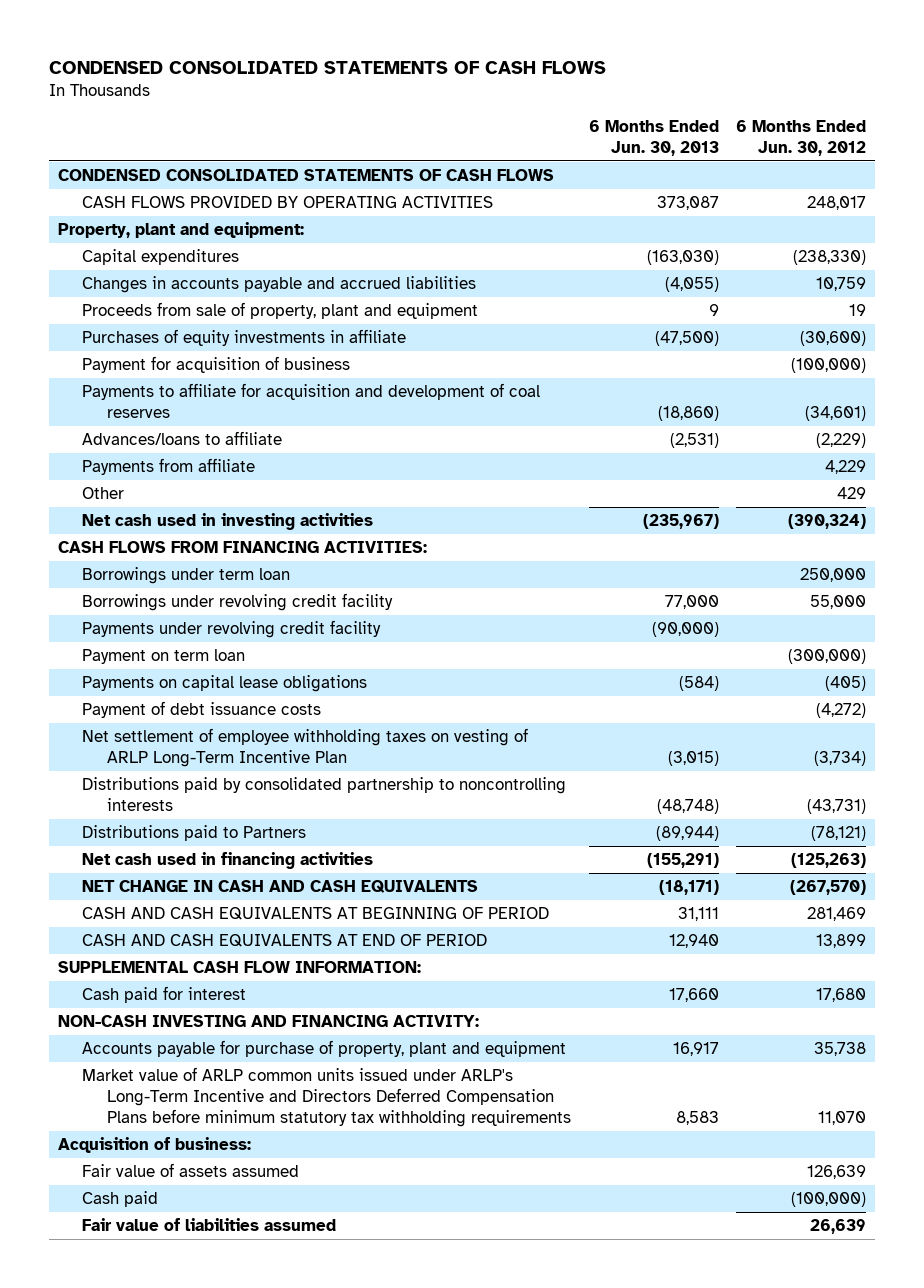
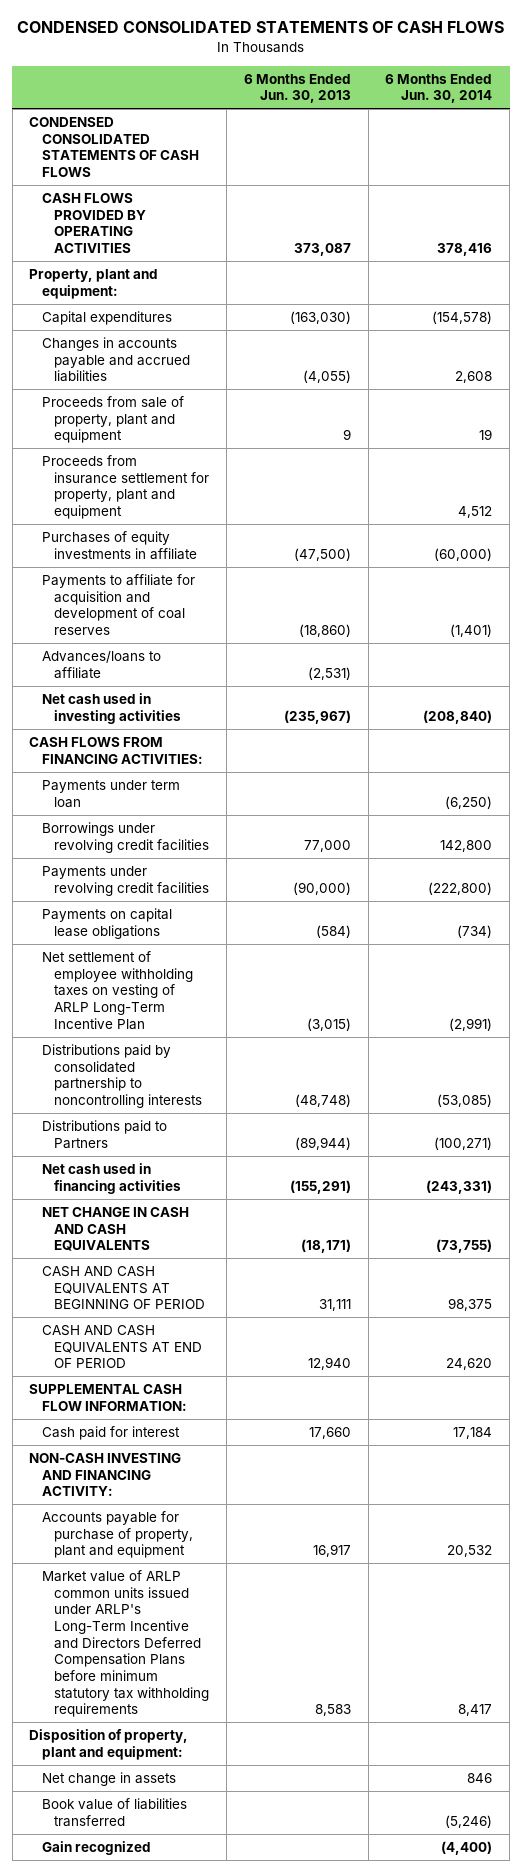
- | 6 Months Ended Jun. 30, 2013 | 6 Months Ended Jun. 30, 2012
+ | 6 Months Ended Jun. 30, 2013 | 6 Months Ended Jun. 30, 2014
+ Proceeds from insurance settlement for property, plant and equipment | | 4,512
- Payment for acquisition of business | | (100,000)
- Payments from affiliate | | 4,229
- Other | | 429
- Borrowings under term loan | | 250,000
- Borrowings under revolving credit facility | 77,000 | 55,000
- Payments under revolving credit facility | (90,000) |
- Payment on term loan | | (300,000)
+ Payments under term loan | | (6,250)
+ Borrowings under revolving credit facilities | 77,000 | 142,800
+ Payments under revolving credit facilities | (90,000) | (222,800)
- Payment of debt issuance costs | | (4,272)
- Acquisition of business:
- Fair value of assets assumed | | 126,639
- Cash paid | | (100,000)
- Fair value of liabilities assumed | | 26,639
+ Disposition of property, plant and equipment:
+ Net change in assets | | 846
+ Book value of liabilities transferred | | (5,246)
+ Gain recognized | | (4,400)

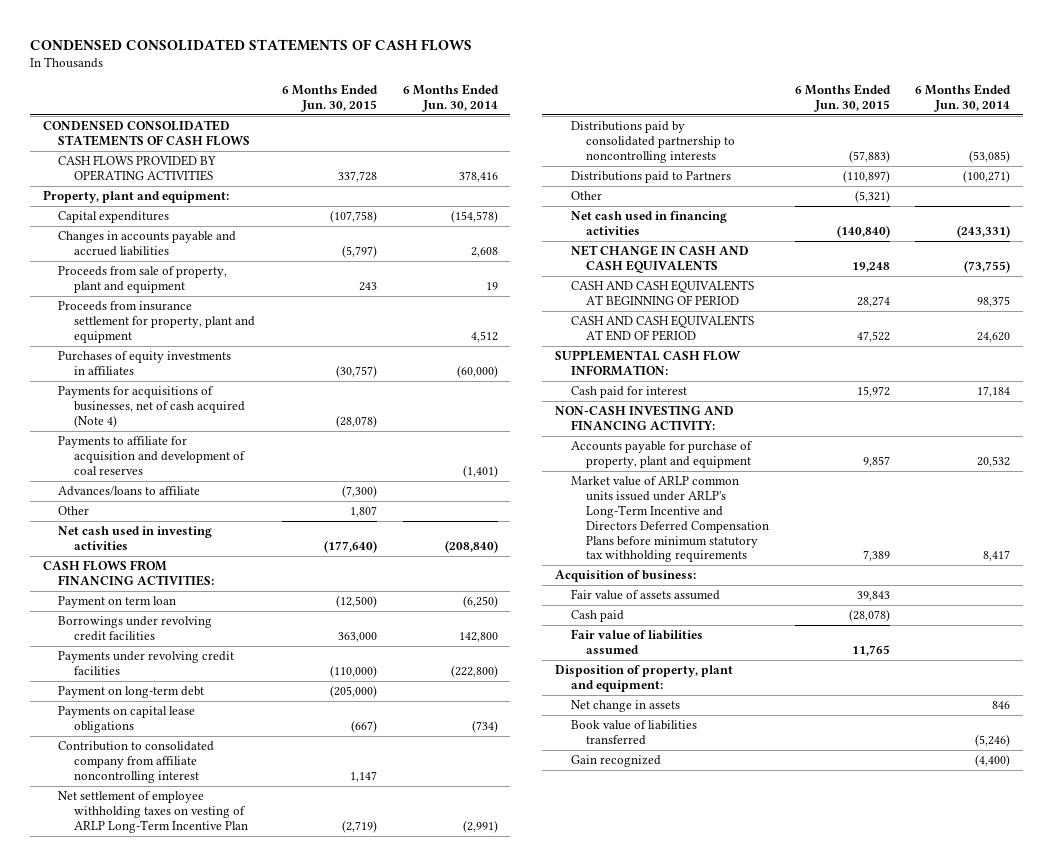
- | 6 Months Ended Jun. 30, 2013 | 6 Months Ended Jun. 30, 2014
+ | 6 Months Ended Jun. 30, 2015 | 6 Months Ended Jun. 30, 2014
- Purchases of equity investments in affiliate | (47,500) | (60,000)
+ Purchases of equity investments in affiliates | (30,757) | (60,000)
+ Payments for acquisitions of businesses, net of cash acquired (Note 4) | (28,078) |
+ Other | 1,807 |
- Payments under term loan | | (6,250)
+ Payment on term loan | (12,500) | (6,250)
+ Payment on long-term debt | (205,000) |
+ Contribution to consolidated company from affiliate noncontrolling interest | 1,147 |
+ Other | (5,321) |
+ Acquisition of business:
+ Fair value of assets assumed | 39,843 |
+ Cash paid | (28,078) |
+ Fair value of liabilities assumed | 11,765 |

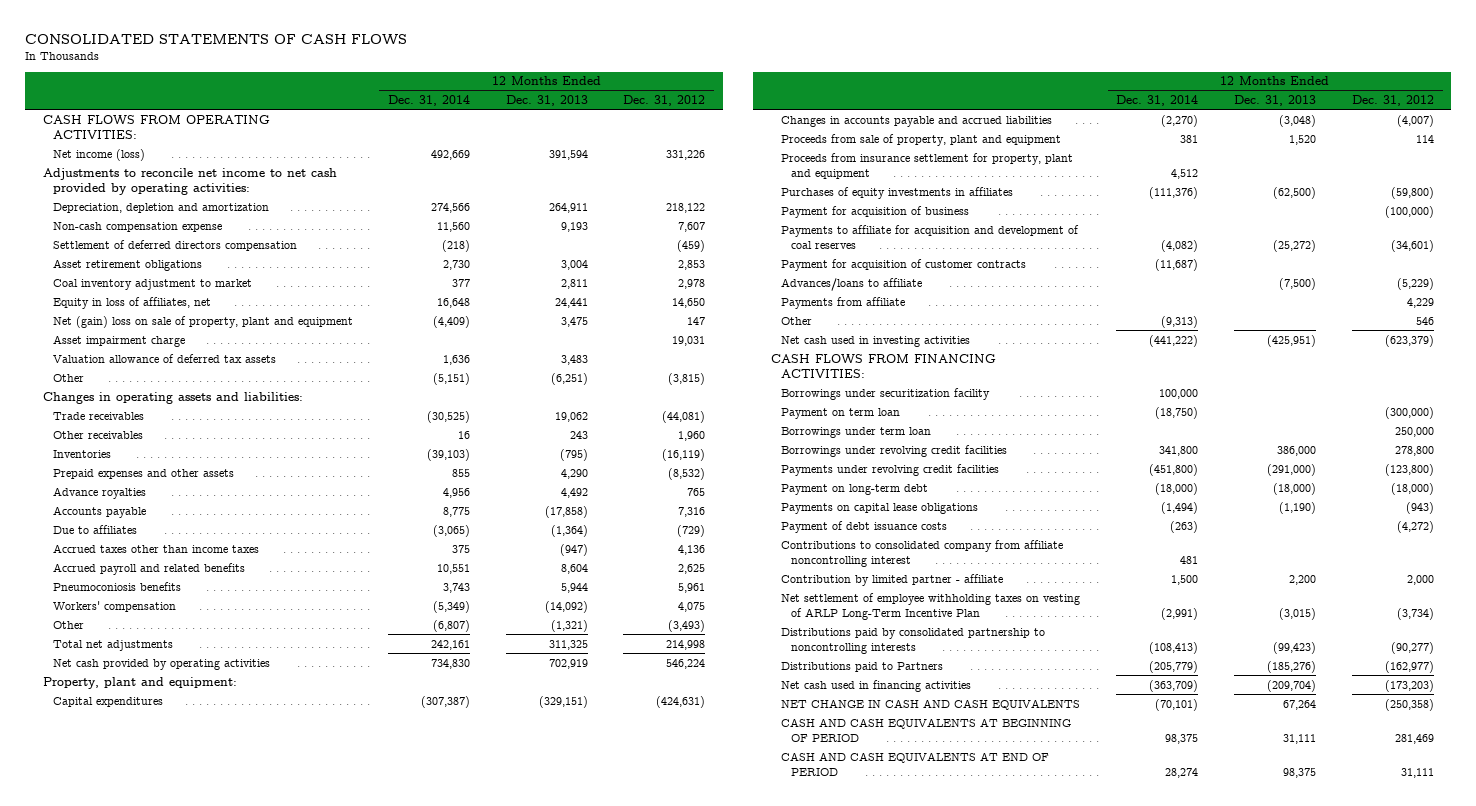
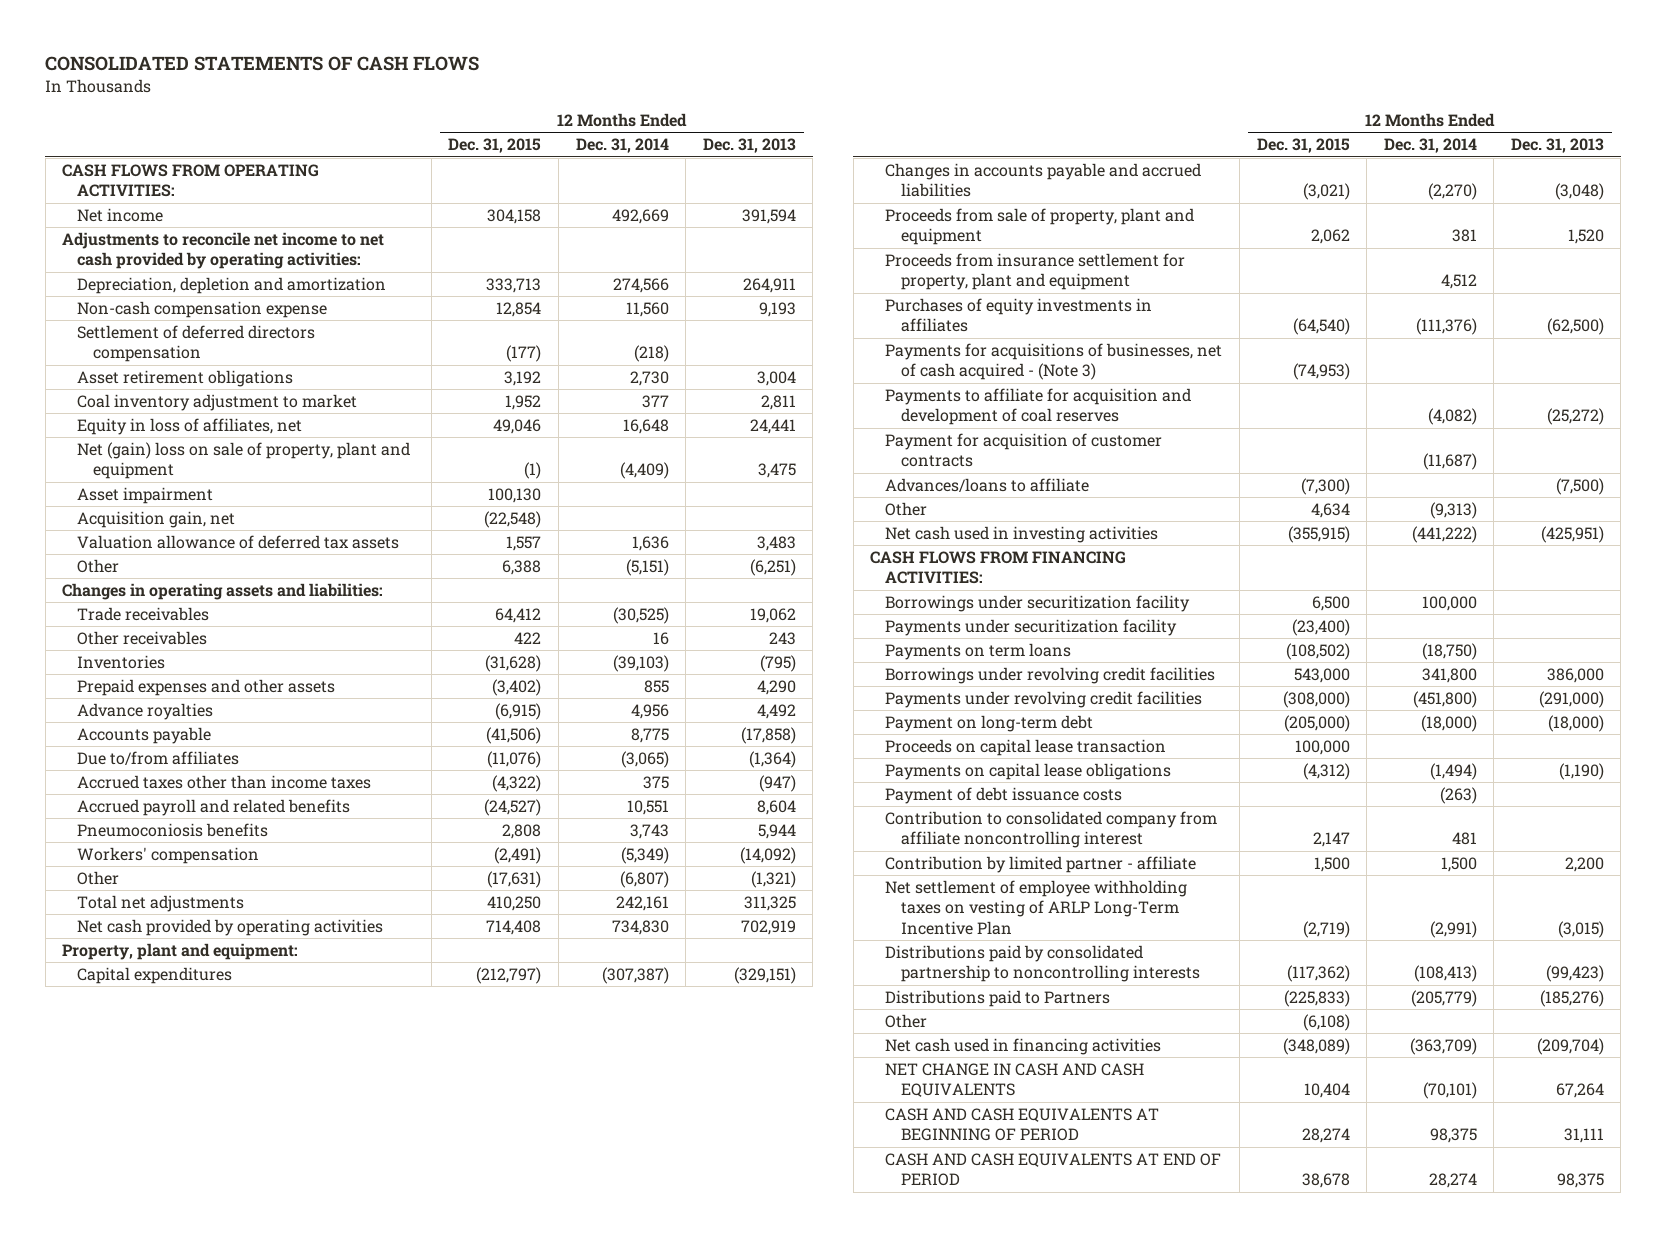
- | 12 Months Ended Dec. 31, 2014 | 12 Months Ended Dec. 31, 2013 | 12 Months Ended Dec. 31, 2012
+ | 12 Months Ended Dec. 31, 2015 | 12 Months Ended Dec. 31, 2014 | 12 Months Ended Dec. 31, 2013
- Net income (loss) | 492,669 | 391,594 | 331,226
+ Net income | 304,158 | 492,669 | 391,594
- Asset impairment charge | | | 19,031
+ Asset impairment | 100,130 | |
+ Acquisition gain, net | (22,548) | |
- Due to affiliates | (3,065) | (1,364) | (729)
+ Due to/from affiliates | (11,076) | (3,065) | (1,364)
- Payment for acquisition of business | | | (100,000)
+ Payments for acquisitions of businesses, net of cash acquired - (Note 3) | (74,953) | |
- Payments from affiliate | | | 4,229
- Payment on term loan | (18,750) | | (300,000)
- Borrowings under term loan | | | 250,000
+ Payments under securitization facility | (23,400) | |
+ Payments on term loans | (108,502) | (18,750) |
+ Proceeds on capital lease transaction | 100,000 | |
- Contributions to consolidated company from affiliate noncontrolling interest | 481 | |
+ Contribution to consolidated company from affiliate noncontrolling interest | 2,147 | 481 |
+ Other | (6,108) | |

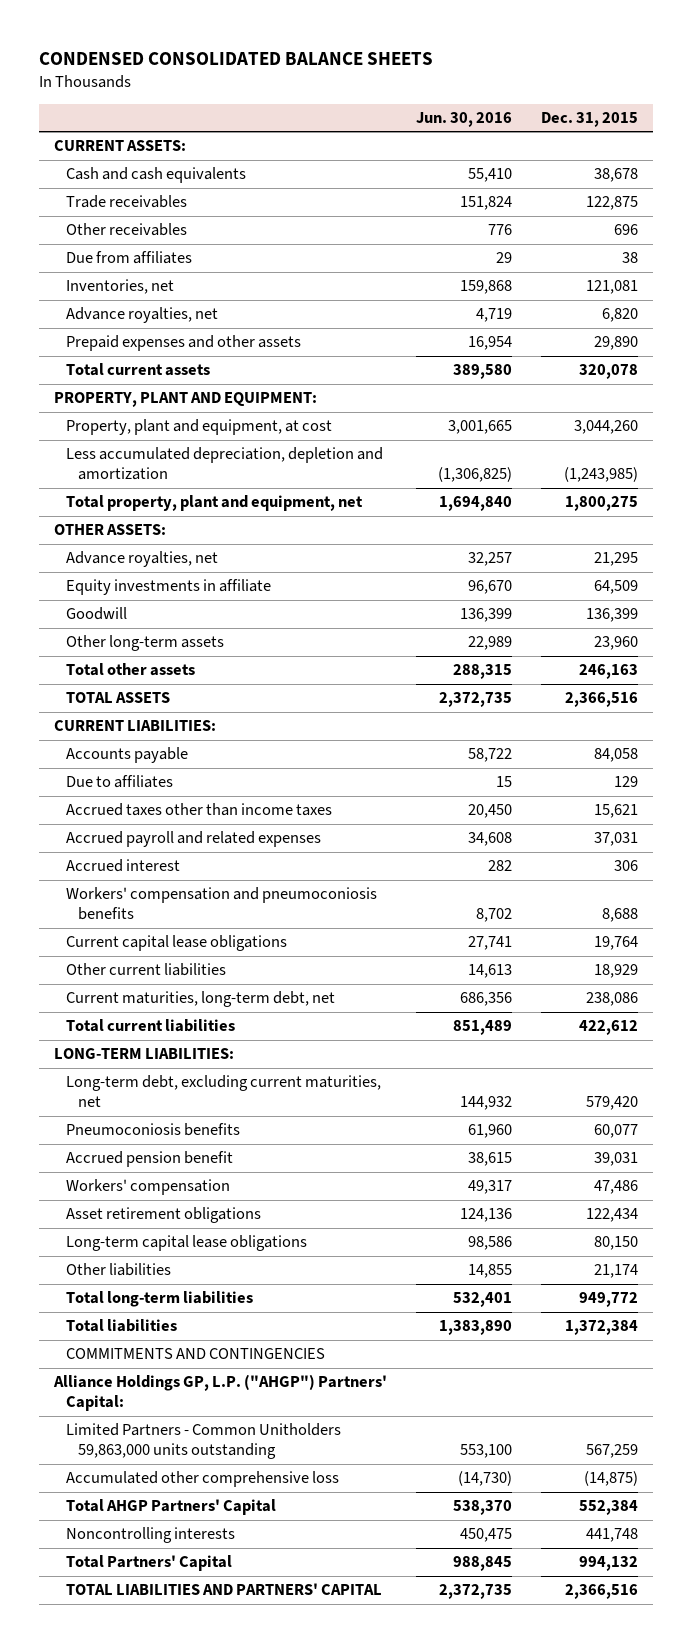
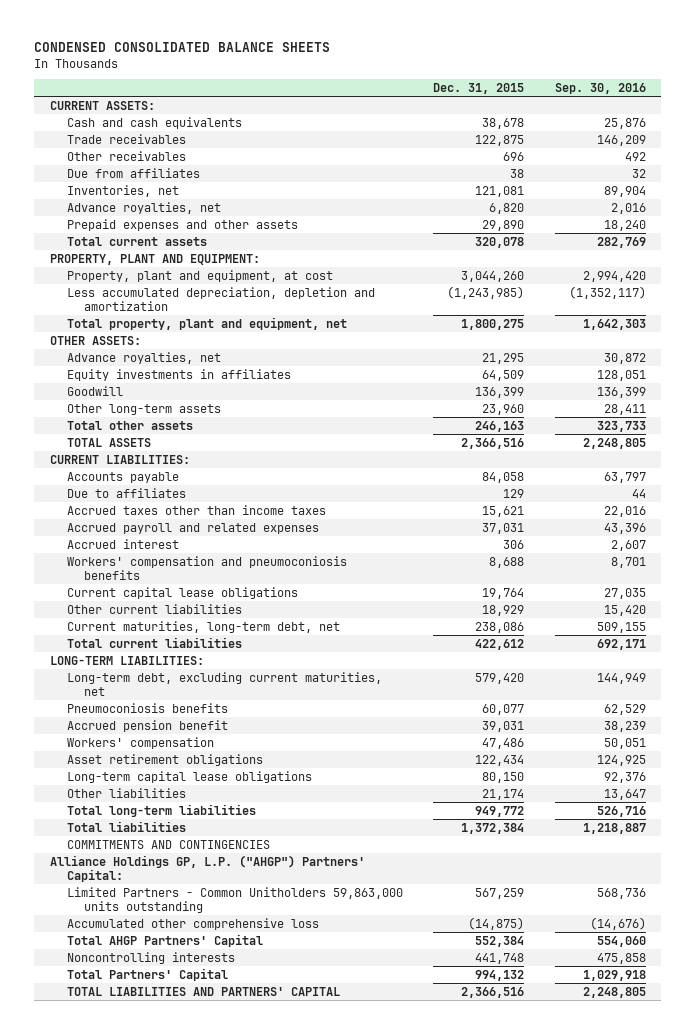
- | Jun. 30, 2016 | Dec. 31, 2015
+ | Dec. 31, 2015 | Sep. 30, 2016
- Equity investments in affiliate | 96,670 | 64,509
+ Equity investments in affiliates | 64,509 | 128,051

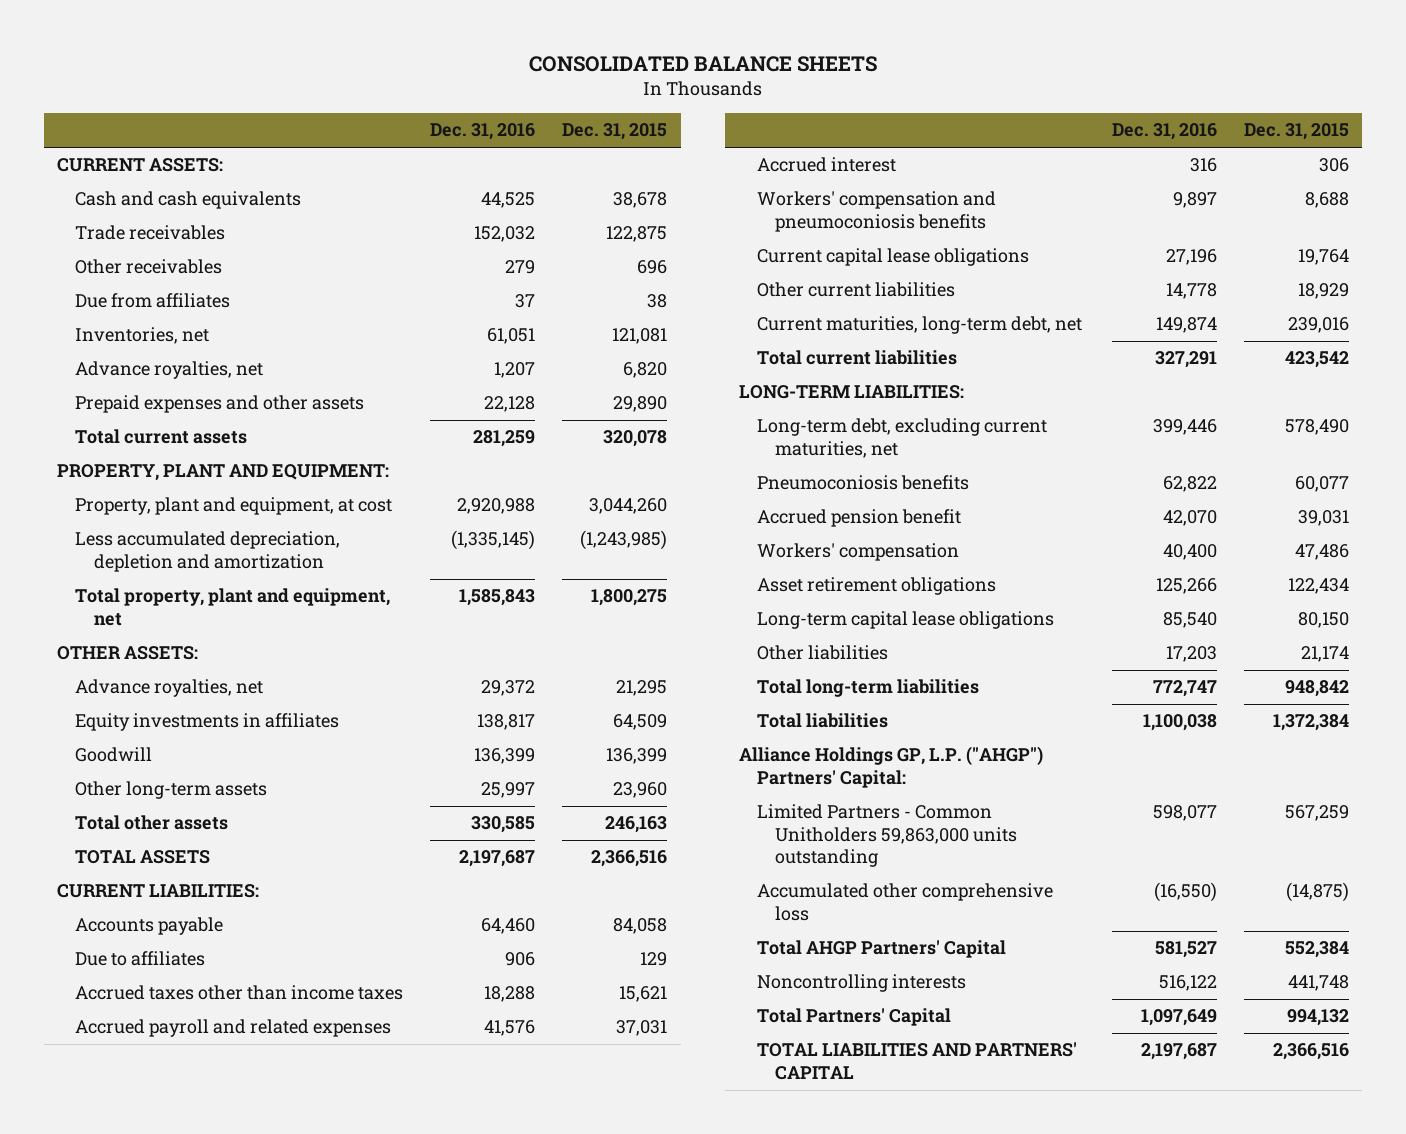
- CONDENSED CONSOLIDATED BALANCE SHEETS
+ CONSOLIDATED BALANCE SHEETS
- | Dec. 31, 2015 | Sep. 30, 2016
+ | Dec. 31, 2016 | Dec. 31, 2015
- Current maturities, long-term debt, net | 238,086 | 509,155
- Total current liabilities | 422,612 | 692,171
+ Current maturities, long-term debt, net | 149,874 | 239,016
+ Total current liabilities | 327,291 | 423,542
- Long-term debt, excluding current maturities, net | 579,420 | 144,949
+ Long-term debt, excluding current maturities, net | 399,446 | 578,490
- Total long-term liabilities | 949,772 | 526,716
+ Total long-term liabilities | 772,747 | 948,842
- COMMITMENTS AND CONTINGENCIES

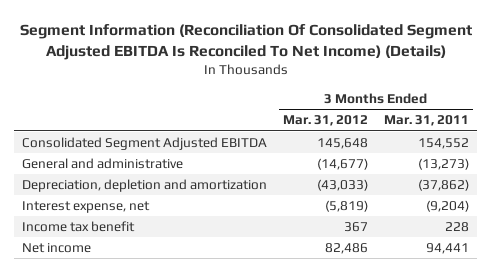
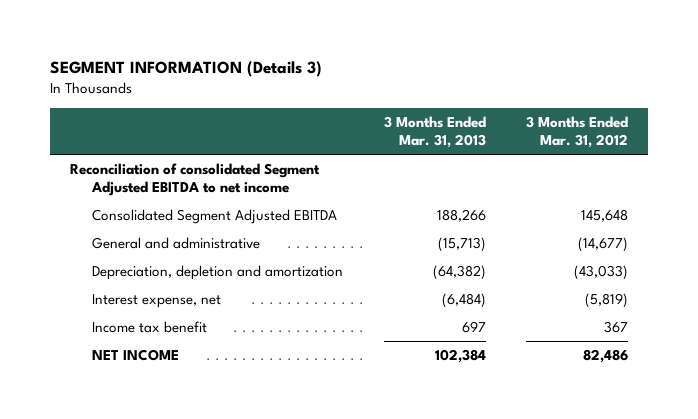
- Segment Information (Reconciliation Of Consolidated Segment Adjusted EBITDA Is Reconciled To Net Income) (Details)
+ SEGMENT INFORMATION (Details 3)
- | 3 Months Ended Mar. 31, 2012 | 3 Months Ended Mar. 31, 2011
+ | 3 Months Ended Mar. 31, 2013 | 3 Months Ended Mar. 31, 2012
+ Reconciliation of consolidated Segment Adjusted EBITDA to net income
- Net income | 82,486 | 94,441
+ NET INCOME | 102,384 | 82,486

